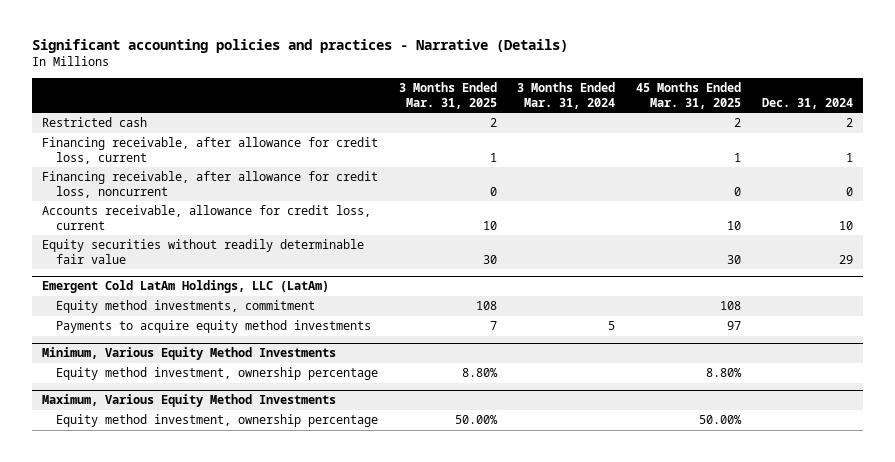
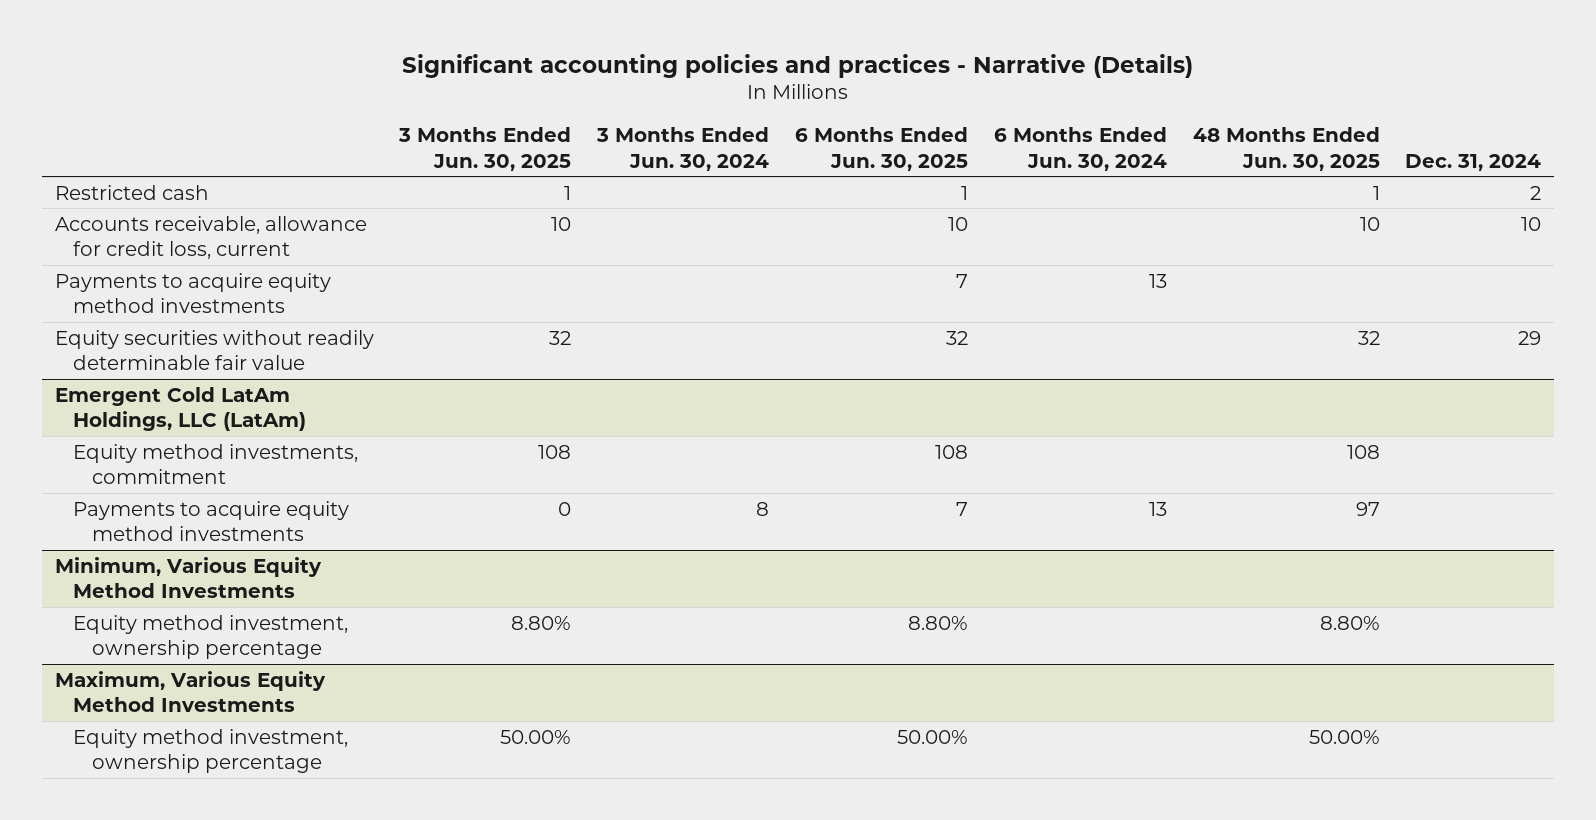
- | 3 Months Ended Mar. 31, 2025 | 3 Months Ended Mar. 31, 2024 | 45 Months Ended Mar. 31, 2025 | Dec. 31, 2024
+ | 3 Months Ended Jun. 30, 2025 | 3 Months Ended Jun. 30, 2024 | 6 Months Ended Jun. 30, 2025 | 6 Months Ended Jun. 30, 2024 | 48 Months Ended Jun. 30, 2025 | Dec. 31, 2024
- Financing receivable, after allowance for credit loss, current | 1 | | 1 | 1
- Financing receivable, after allowance for credit loss, noncurrent | 0 | | 0 | 0
+ Payments to acquire equity method investments | | | 7 | 13 | |

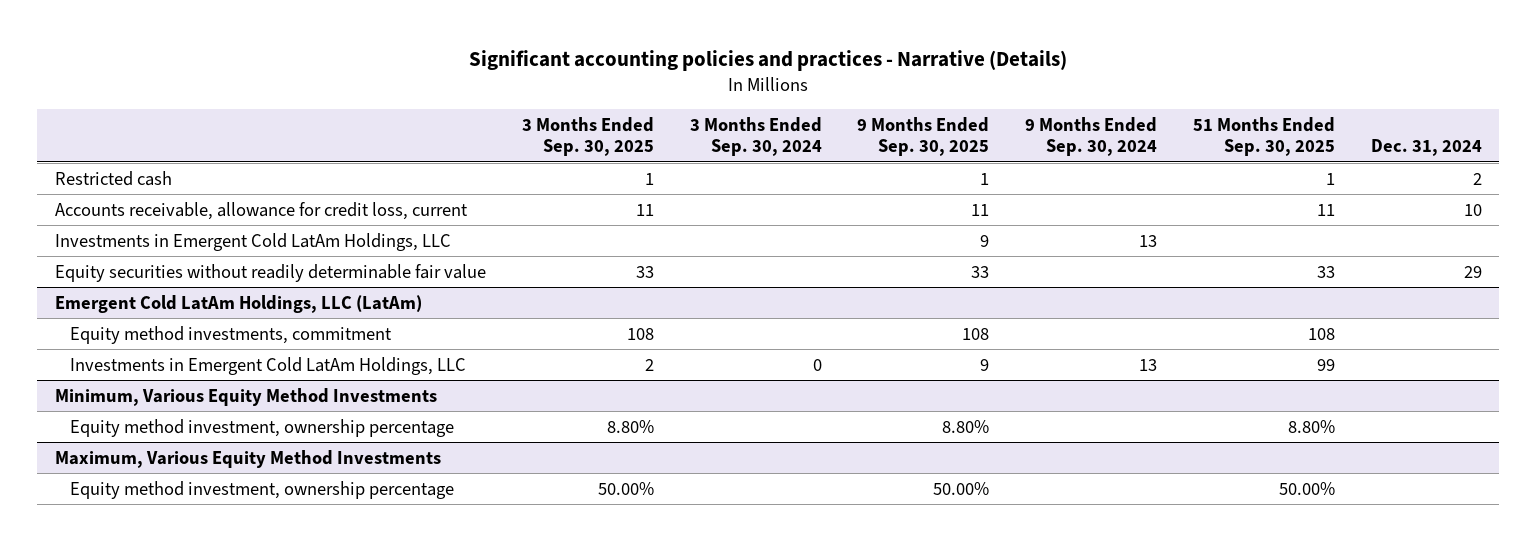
- | 3 Months Ended Jun. 30, 2025 | 3 Months Ended Jun. 30, 2024 | 6 Months Ended Jun. 30, 2025 | 6 Months Ended Jun. 30, 2024 | 48 Months Ended Jun. 30, 2025 | Dec. 31, 2024
+ | 3 Months Ended Sep. 30, 2025 | 3 Months Ended Sep. 30, 2024 | 9 Months Ended Sep. 30, 2025 | 9 Months Ended Sep. 30, 2024 | 51 Months Ended Sep. 30, 2025 | Dec. 31, 2024
- Payments to acquire equity method investments | | | 7 | 13 | |
+ Investments in Emergent Cold LatAm Holdings, LLC | | | 9 | 13 | |
@ Emergent Cold LatAm Holdings, LLC (LatAm)
- Payments to acquire equity method investments | 0 | 8 | 7 | 13 | 97 |
+ Investments in Emergent Cold LatAm Holdings, LLC | 2 | 0 | 9 | 13 | 99 |

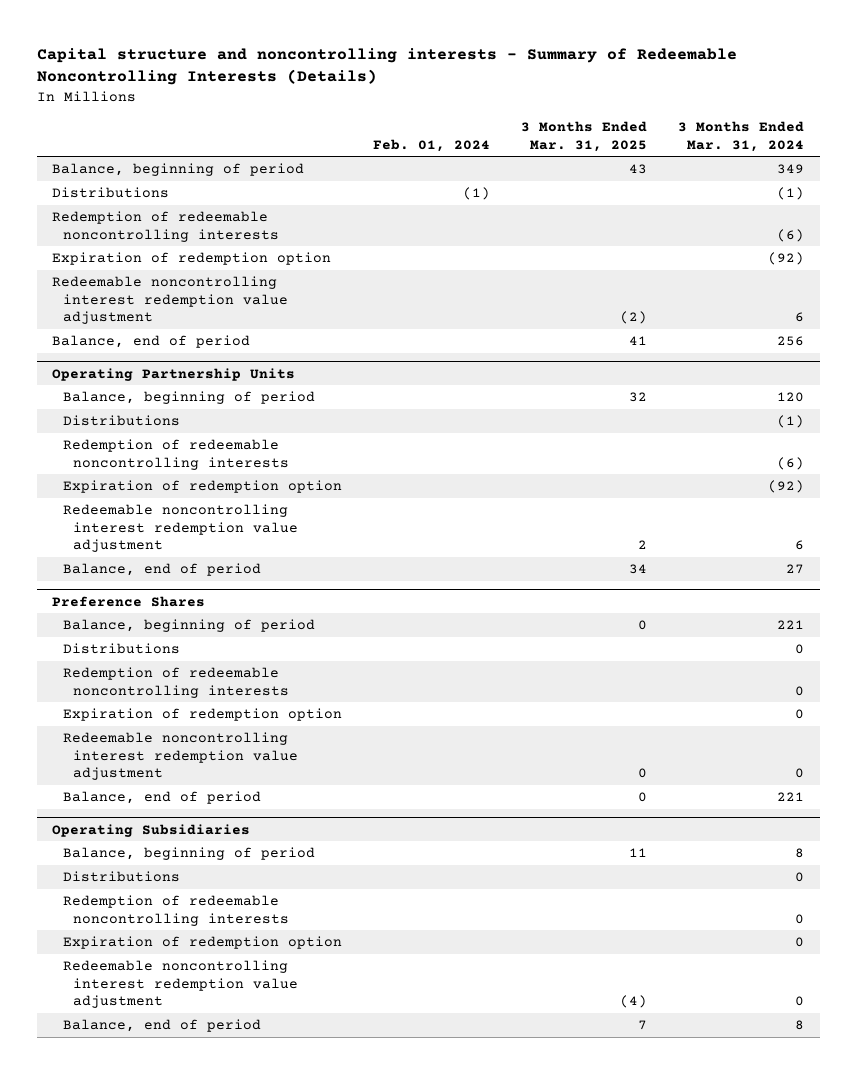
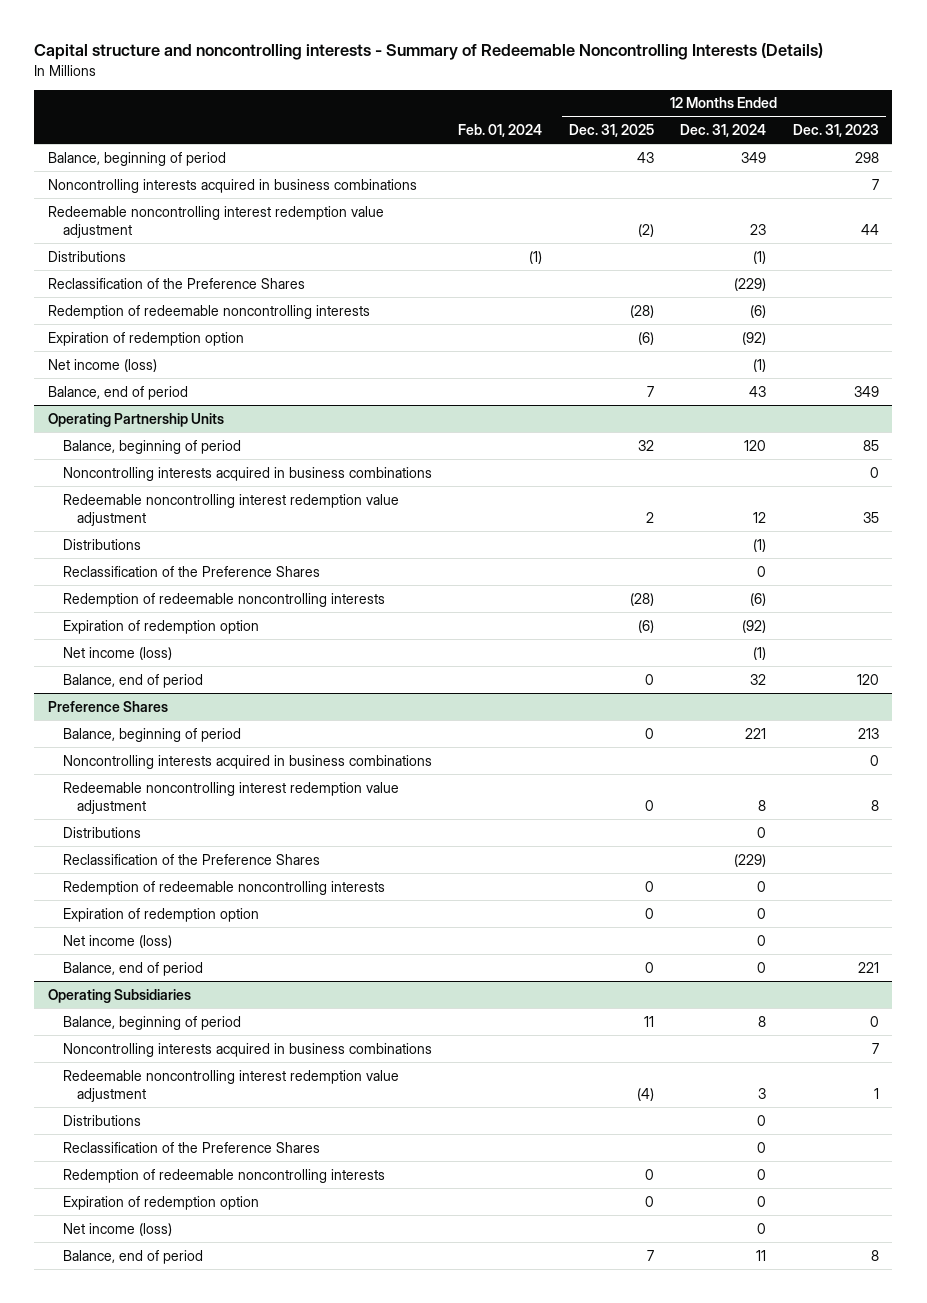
- | Feb. 01, 2024 | 3 Months Ended Mar. 31, 2025 | 3 Months Ended Mar. 31, 2024
+ | Feb. 01, 2024 | 12 Months Ended Dec. 31, 2025 | 12 Months Ended Dec. 31, 2024 | 12 Months Ended Dec. 31, 2023
+ Noncontrolling interests acquired in business combinations | | | | 7
moved up: Redeemable noncontrolling interest redemption value adjustment | | (2) | 23 | 44
+ Reclassification of the Preference Shares | | | (229) |
+ Net income (loss) | | | (1) |
@ Operating Partnership Units
+ Noncontrolling interests acquired in business combinations | | | | 0
moved up: Redeemable noncontrolling interest redemption value adjustment | | 2 | 12 | 35
+ Reclassification of the Preference Shares | | | 0 |
+ Net income (loss) | | | (1) |
@ Preference Shares
+ Noncontrolling interests acquired in business combinations | | | | 0
moved up: Redeemable noncontrolling interest redemption value adjustment | | 0 | 8 | 8
+ Reclassification of the Preference Shares | | | (229) |
+ Net income (loss) | | | 0 |
@ Operating Subsidiaries
+ Noncontrolling interests acquired in business combinations | | | | 7
moved up: Redeemable noncontrolling interest redemption value adjustment | | (4) | 3 | 1
+ Reclassification of the Preference Shares | | | 0 |
+ Net income (loss) | | | 0 |

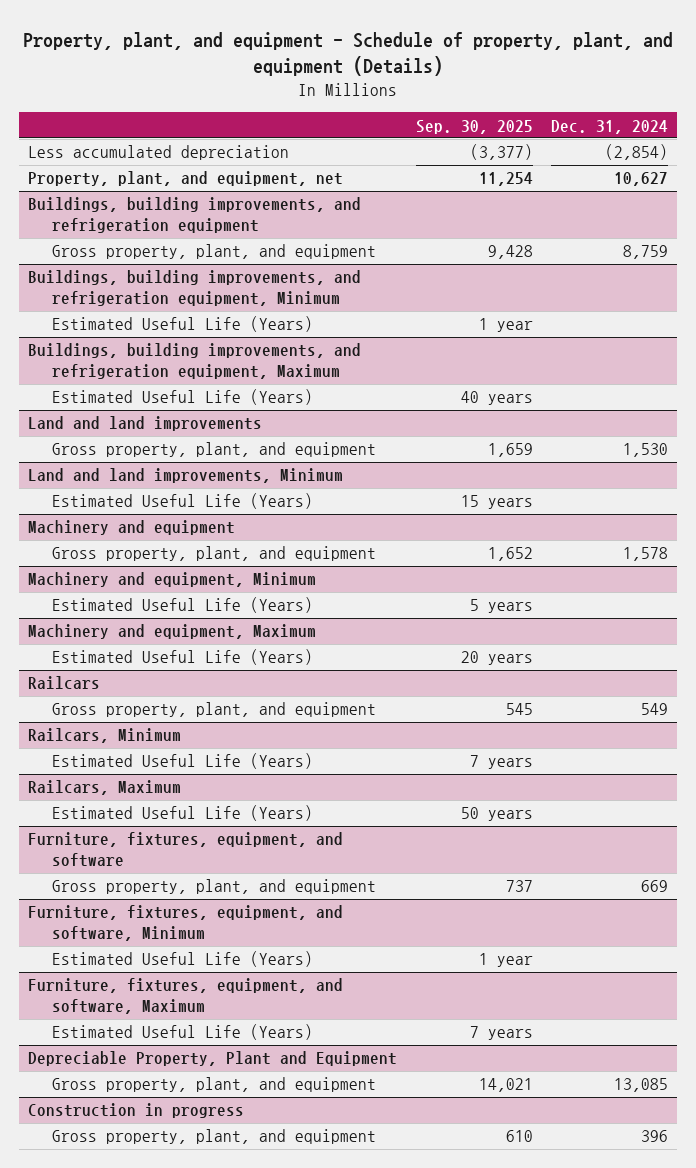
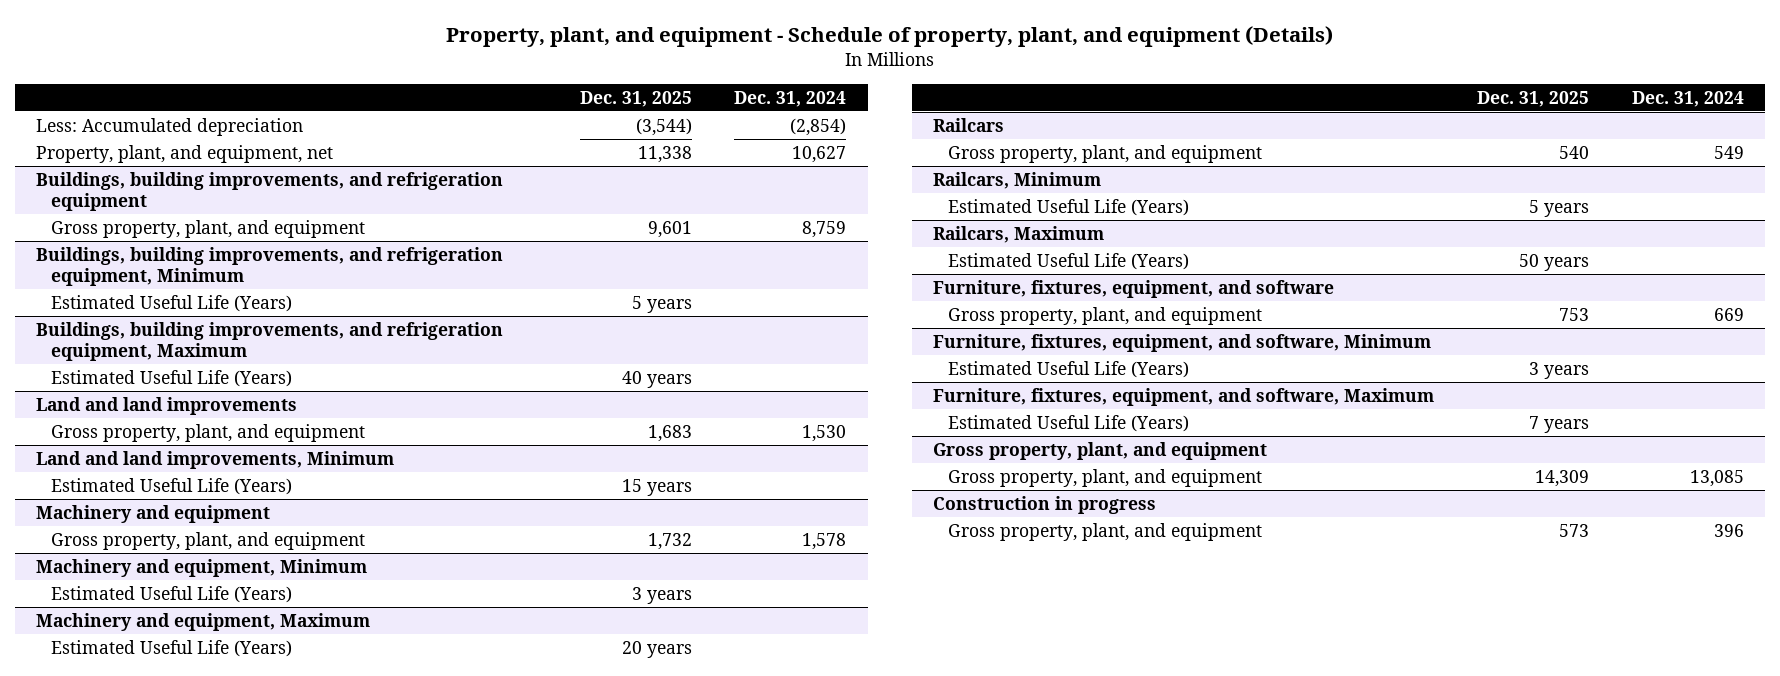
- | Sep. 30, 2025 | Dec. 31, 2024
+ | Dec. 31, 2025 | Dec. 31, 2024
- Less accumulated depreciation | (3,377) | (2,854)
+ Less: Accumulated depreciation | (3,544) | (2,854)
- Depreciable Property, Plant and Equipment
+ Gross property, plant, and equipment

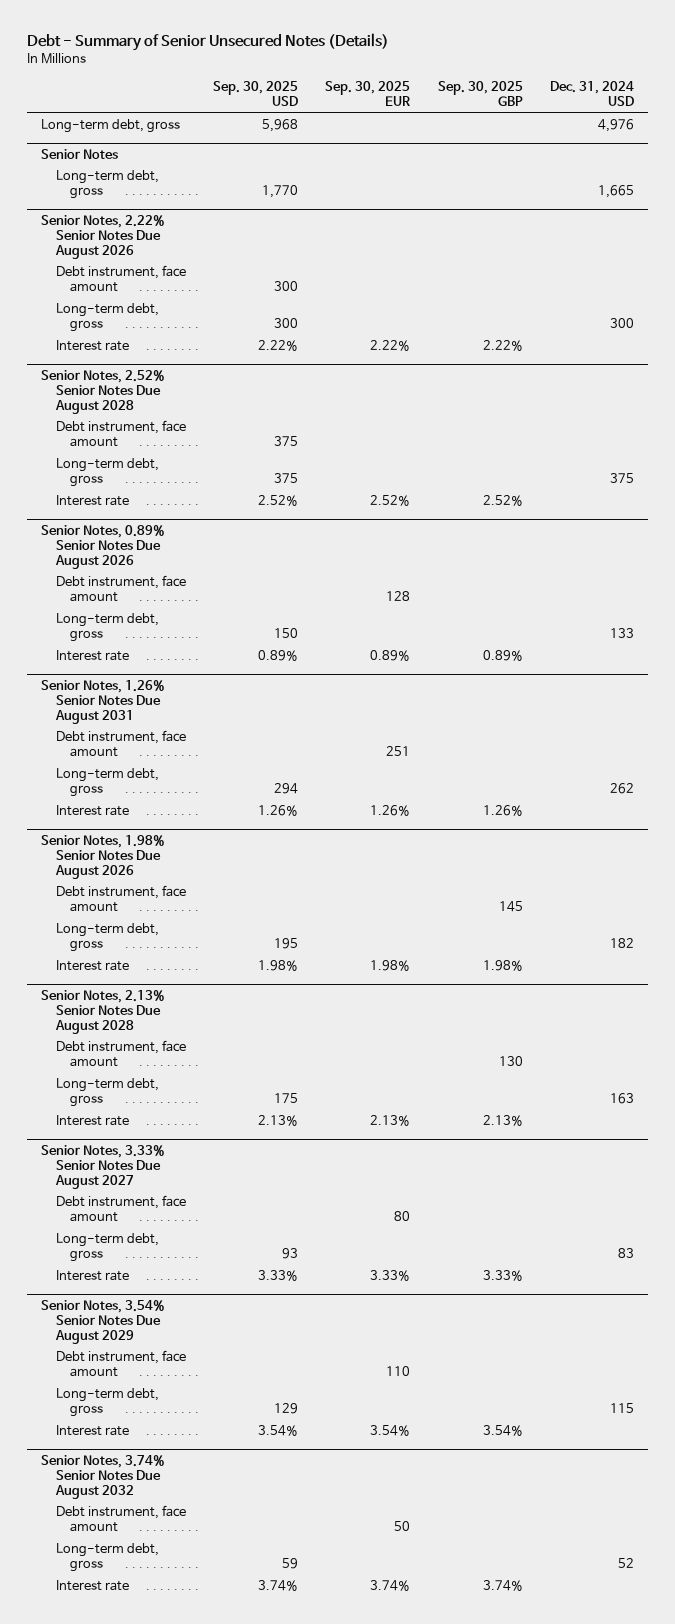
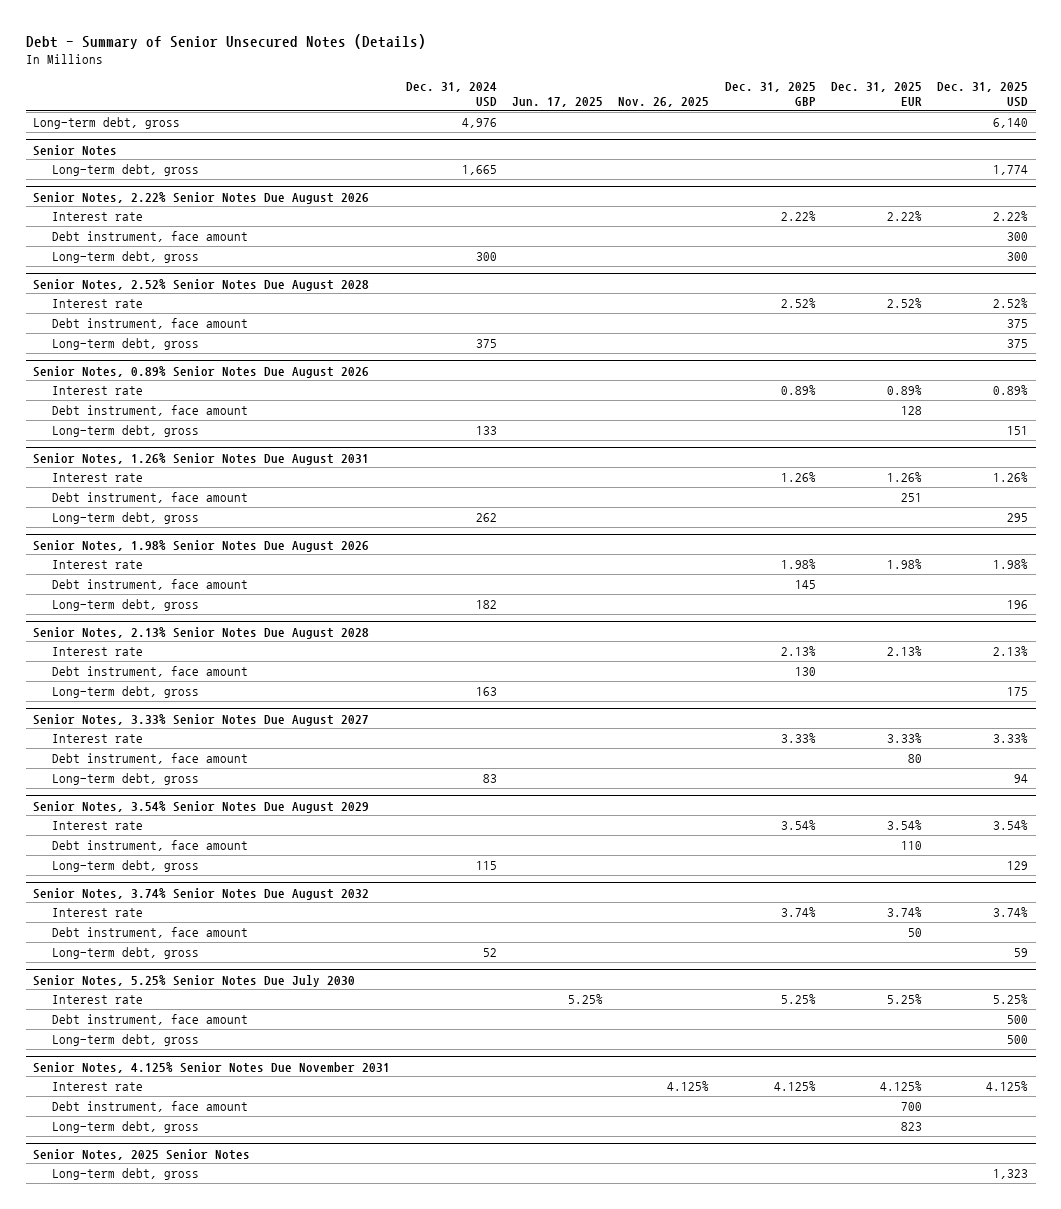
- | Sep. 30, 2025 USD | Sep. 30, 2025 EUR | Sep. 30, 2025 GBP | Dec. 31, 2024 USD
+ | Dec. 31, 2024 USD | Jun. 17, 2025 | Nov. 26, 2025 | Dec. 31, 2025 GBP | Dec. 31, 2025 EUR | Dec. 31, 2025 USD
@ Senior Notes, 2.22% Senior Notes Due August 2026
moved up: Interest rate | | | | 2.22% | 2.22% | 2.22%
@ Senior Notes, 2.52% Senior Notes Due August 2028
moved up: Interest rate | | | | 2.52% | 2.52% | 2.52%
@ Senior Notes, 0.89% Senior Notes Due August 2026
moved up: Interest rate | | | | 0.89% | 0.89% | 0.89%
@ Senior Notes, 1.26% Senior Notes Due August 2031
moved up: Interest rate | | | | 1.26% | 1.26% | 1.26%
@ Senior Notes, 1.98% Senior Notes Due August 2026
moved up: Interest rate | | | | 1.98% | 1.98% | 1.98%
@ Senior Notes, 2.13% Senior Notes Due August 2028
moved up: Interest rate | | | | 2.13% | 2.13% | 2.13%
@ Senior Notes, 3.33% Senior Notes Due August 2027
moved up: Interest rate | | | | 3.33% | 3.33% | 3.33%
@ Senior Notes, 3.54% Senior Notes Due August 2029
moved up: Interest rate | | | | 3.54% | 3.54% | 3.54%
@ Senior Notes, 3.74% Senior Notes Due August 2032
moved up: Interest rate | | | | 3.74% | 3.74% | 3.74%
+ Senior Notes, 5.25% Senior Notes Due July 2030
+ Interest rate | | 5.25% | | 5.25% | 5.25% | 5.25%
+ Debt instrument, face amount | | | | | | 500
+ Long-term debt, gross | | | | | | 500
+ Senior Notes, 4.125% Senior Notes Due November 2031
+ Interest rate | | | 4.125% | 4.125% | 4.125% | 4.125%
+ Debt instrument, face amount | | | | | 700 |
+ Long-term debt, gross | | | | | 823 |
+ Senior Notes, 2025 Senior Notes
+ Long-term debt, gross | | | | | | 1,323

